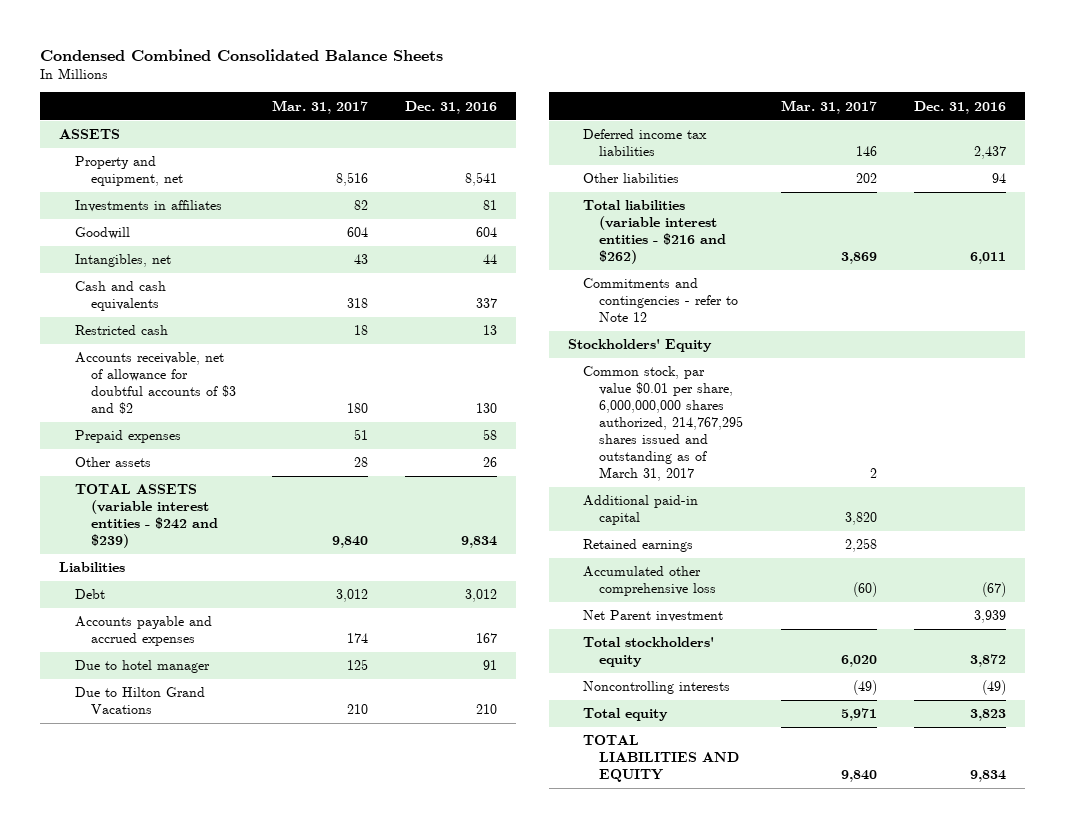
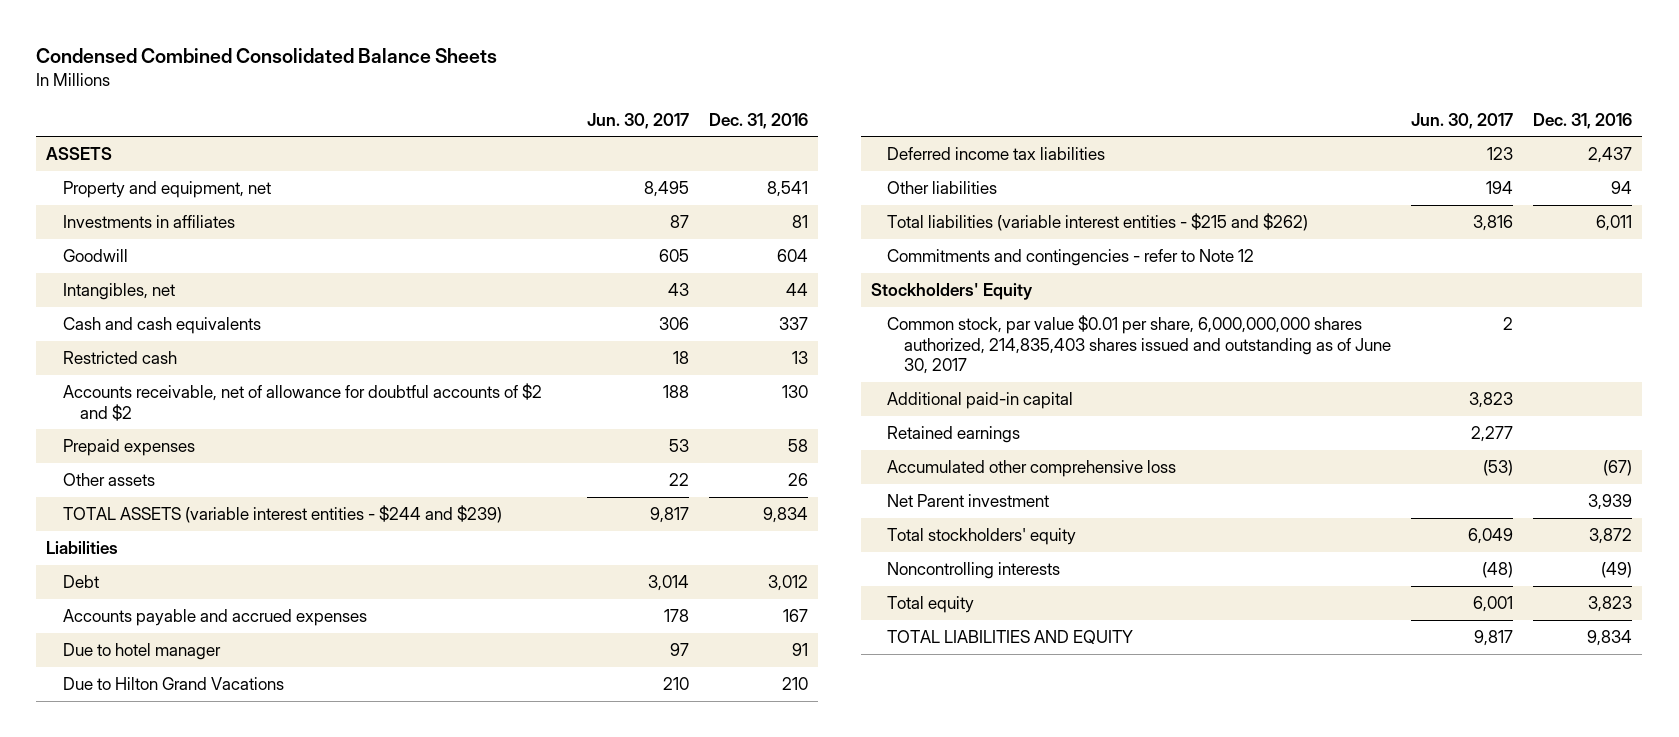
- | Mar. 31, 2017 | Dec. 31, 2016
+ | Jun. 30, 2017 | Dec. 31, 2016
- Accounts receivable, net of allowance for doubtful accounts of $3 and $2 | 180 | 130
+ Accounts receivable, net of allowance for doubtful accounts of $2 and $2 | 188 | 130
- TOTAL ASSETS (variable interest entities - $242 and $239) | 9,840 | 9,834
+ TOTAL ASSETS (variable interest entities - $244 and $239) | 9,817 | 9,834
- Total liabilities (variable interest entities - $216 and $262) | 3,869 | 6,011
+ Total liabilities (variable interest entities - $215 and $262) | 3,816 | 6,011
- Common stock, par value $0.01 per share, 6,000,000,000 shares authorized, 214,767,295 shares issued and outstanding as of March 31, 2017 | 2 |
+ Common stock, par value $0.01 per share, 6,000,000,000 shares authorized, 214,835,403 shares issued and outstanding as of June 30, 2017 | 2 |

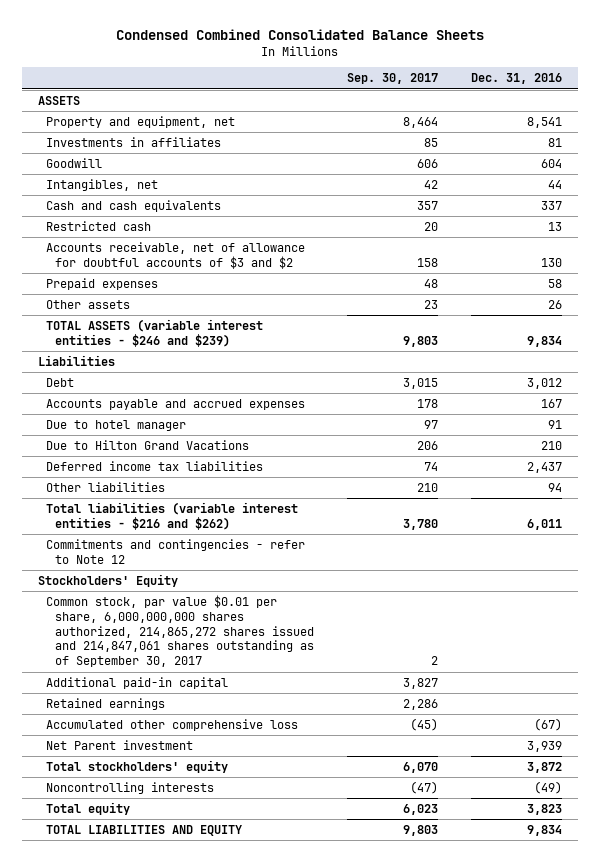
- | Jun. 30, 2017 | Dec. 31, 2016
+ | Sep. 30, 2017 | Dec. 31, 2016
- Accounts receivable, net of allowance for doubtful accounts of $2 and $2 | 188 | 130
+ Accounts receivable, net of allowance for doubtful accounts of $3 and $2 | 158 | 130
- TOTAL ASSETS (variable interest entities - $244 and $239) | 9,817 | 9,834
+ TOTAL ASSETS (variable interest entities - $246 and $239) | 9,803 | 9,834
- Total liabilities (variable interest entities - $215 and $262) | 3,816 | 6,011
+ Total liabilities (variable interest entities - $216 and $262) | 3,780 | 6,011
- Common stock, par value $0.01 per share, 6,000,000,000 shares authorized, 214,835,403 shares issued and outstanding as of June 30, 2017 | 2 |
+ Common stock, par value $0.01 per share, 6,000,000,000 shares authorized, 214,865,272 shares issued and 214,847,061 shares outstanding as of September 30, 2017 | 2 |

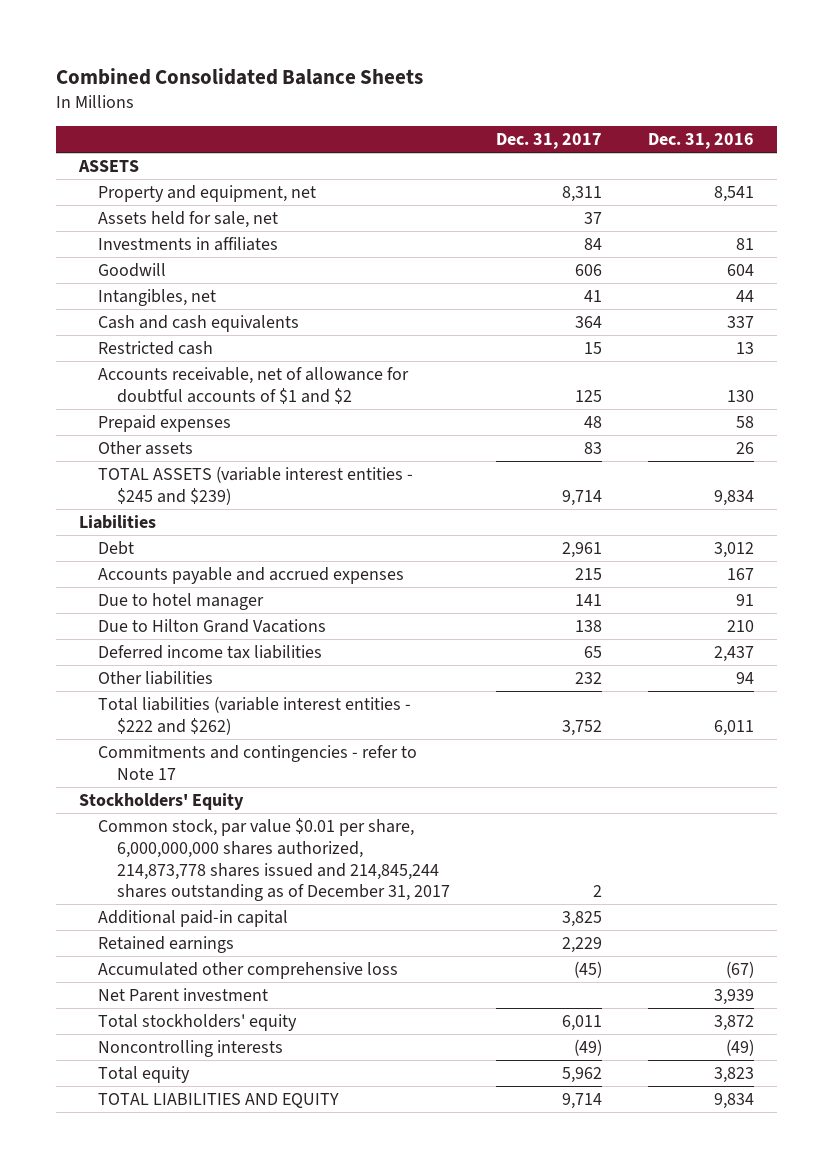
- Condensed Combined Consolidated Balance Sheets
+ Combined Consolidated Balance Sheets
- | Sep. 30, 2017 | Dec. 31, 2016
+ | Dec. 31, 2017 | Dec. 31, 2016
+ Assets held for sale, net | 37 |
- Accounts receivable, net of allowance for doubtful accounts of $3 and $2 | 158 | 130
+ Accounts receivable, net of allowance for doubtful accounts of $1 and $2 | 125 | 130
- TOTAL ASSETS (variable interest entities - $246 and $239) | 9,803 | 9,834
+ TOTAL ASSETS (variable interest entities - $245 and $239) | 9,714 | 9,834
- Total liabilities (variable interest entities - $216 and $262) | 3,780 | 6,011
- Commitments and contingencies - refer to Note 12
+ Total liabilities (variable interest entities - $222 and $262) | 3,752 | 6,011
+ Commitments and contingencies - refer to Note 17
- Common stock, par value $0.01 per share, 6,000,000,000 shares authorized, 214,865,272 shares issued and 214,847,061 shares outstanding as of September 30, 2017 | 2 |
+ Common stock, par value $0.01 per share, 6,000,000,000 shares authorized, 214,873,778 shares issued and 214,845,244 shares outstanding as of December 31, 2017 | 2 |

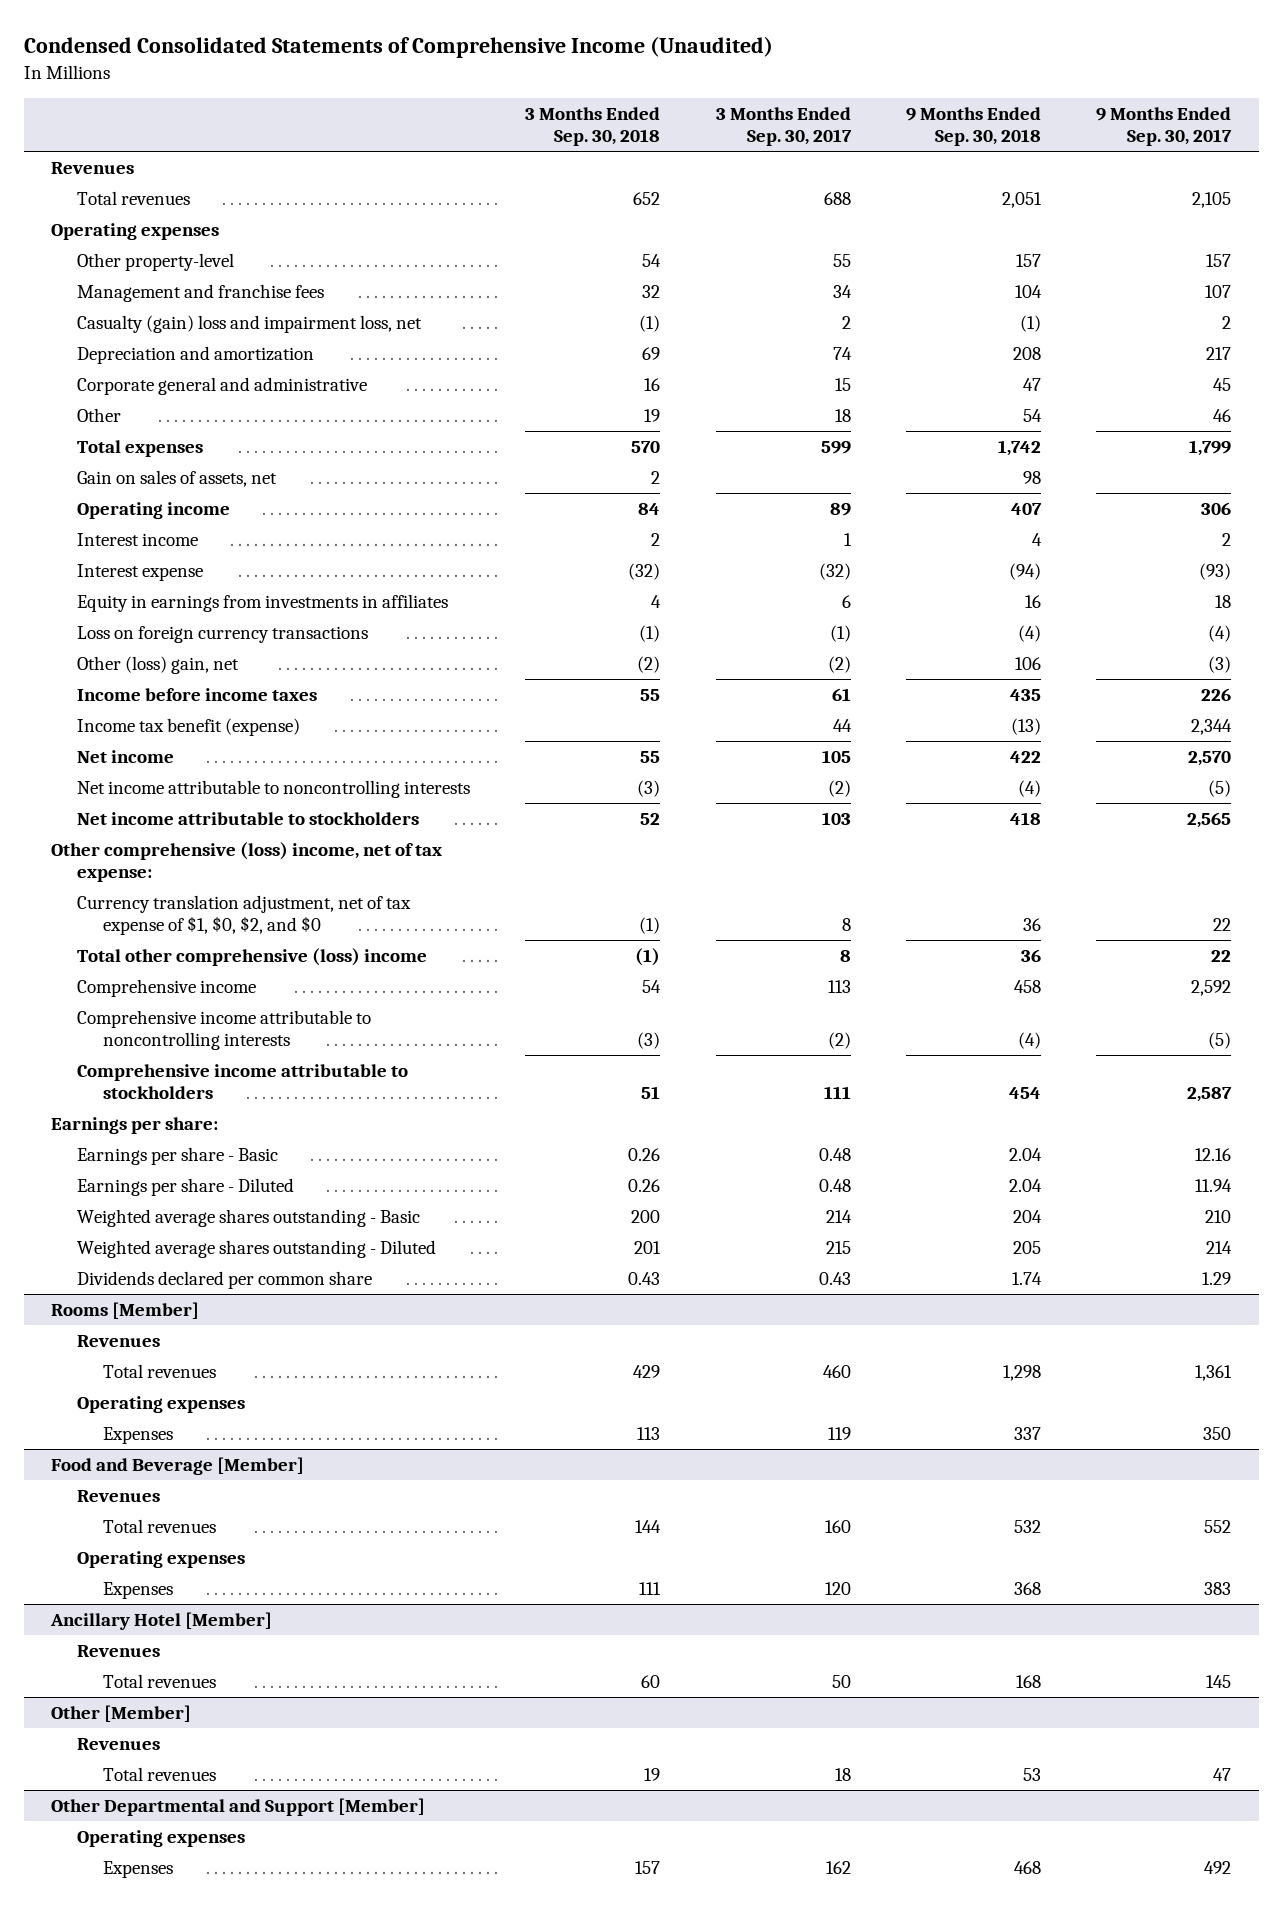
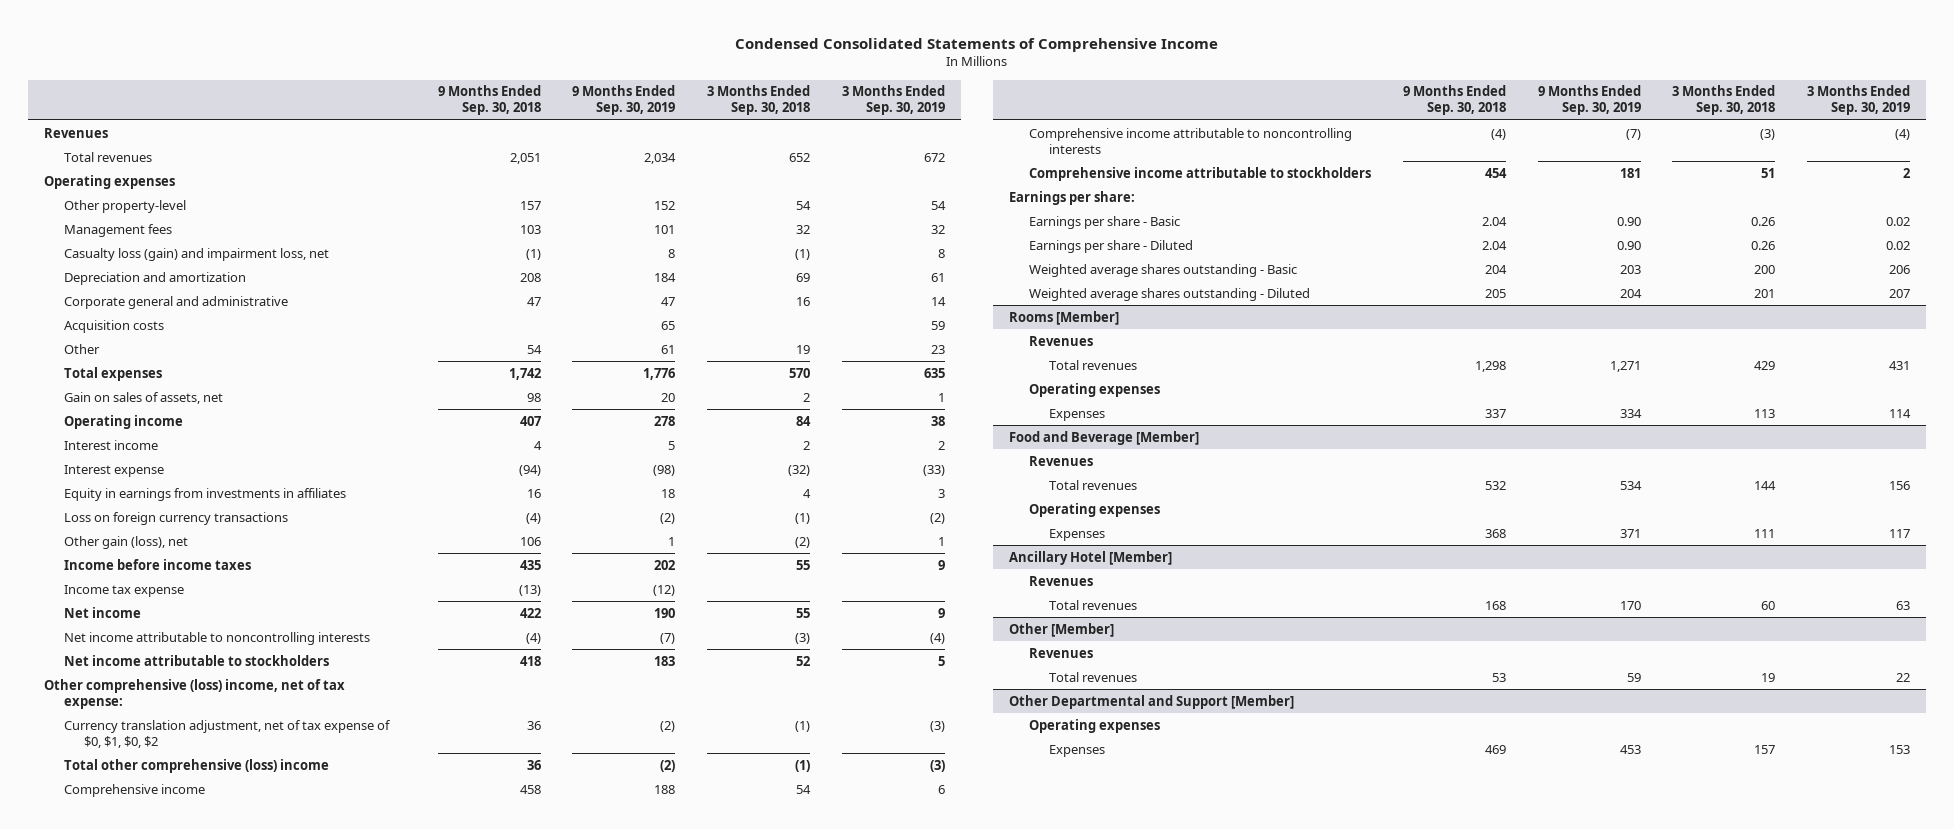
- Condensed Consolidated Statements of Comprehensive Income (Unaudited)
+ Condensed Consolidated Statements of Comprehensive Income
- | 3 Months Ended Sep. 30, 2018 | 3 Months Ended Sep. 30, 2017 | 9 Months Ended Sep. 30, 2018 | 9 Months Ended Sep. 30, 2017
+ | 9 Months Ended Sep. 30, 2018 | 9 Months Ended Sep. 30, 2019 | 3 Months Ended Sep. 30, 2018 | 3 Months Ended Sep. 30, 2019
- Management and franchise fees | 32 | 34 | 104 | 107
- Casualty (gain) loss and impairment loss, net | (1) | 2 | (1) | 2
+ Management fees | 103 | 101 | 32 | 32
+ Casualty loss (gain) and impairment loss, net | (1) | 8 | (1) | 8
+ Acquisition costs | | 65 | | 59
- Other (loss) gain, net | (2) | (2) | 106 | (3)
+ Other gain (loss), net | 106 | 1 | (2) | 1
- Income tax benefit (expense) | | 44 | (13) | 2,344
+ Income tax expense | (13) | (12) | |
- Currency translation adjustment, net of tax expense of $1, $0, $2, and $0 | (1) | 8 | 36 | 22
+ Currency translation adjustment, net of tax expense of $0, $1, $0, $2 | 36 | (2) | (1) | (3)
- Dividends declared per common share | 0.43 | 0.43 | 1.74 | 1.29
@ Other Departmental and Support [Member]
- Expenses | 157 | 162 | 468 | 492
+ Expenses | 469 | 453 | 157 | 153

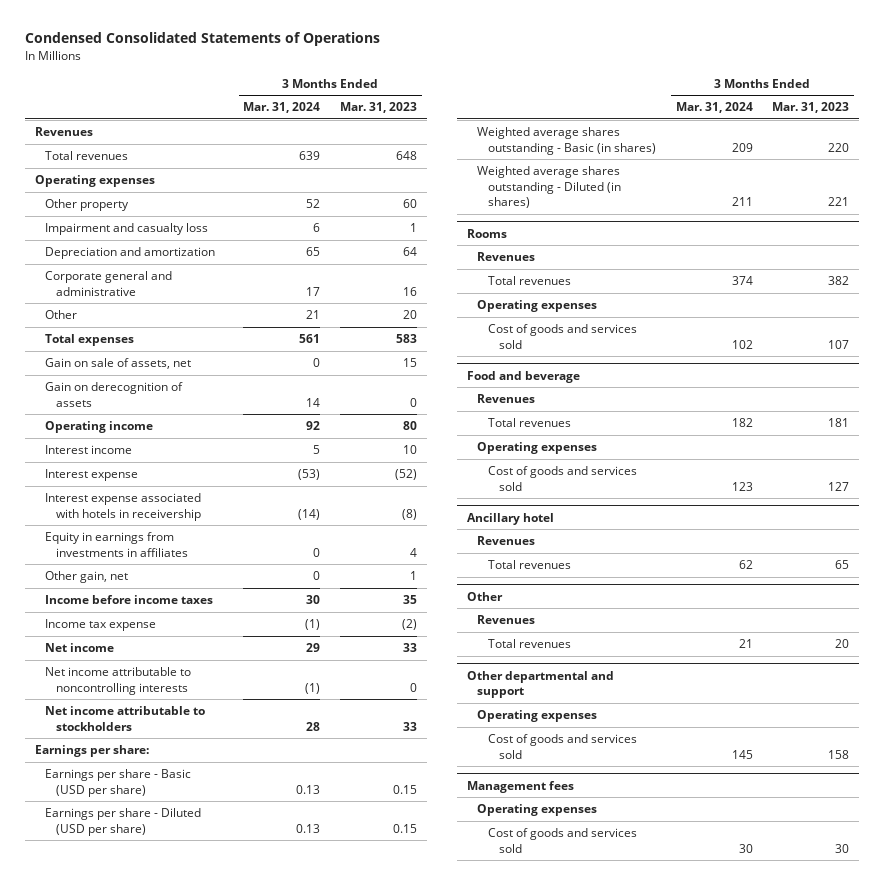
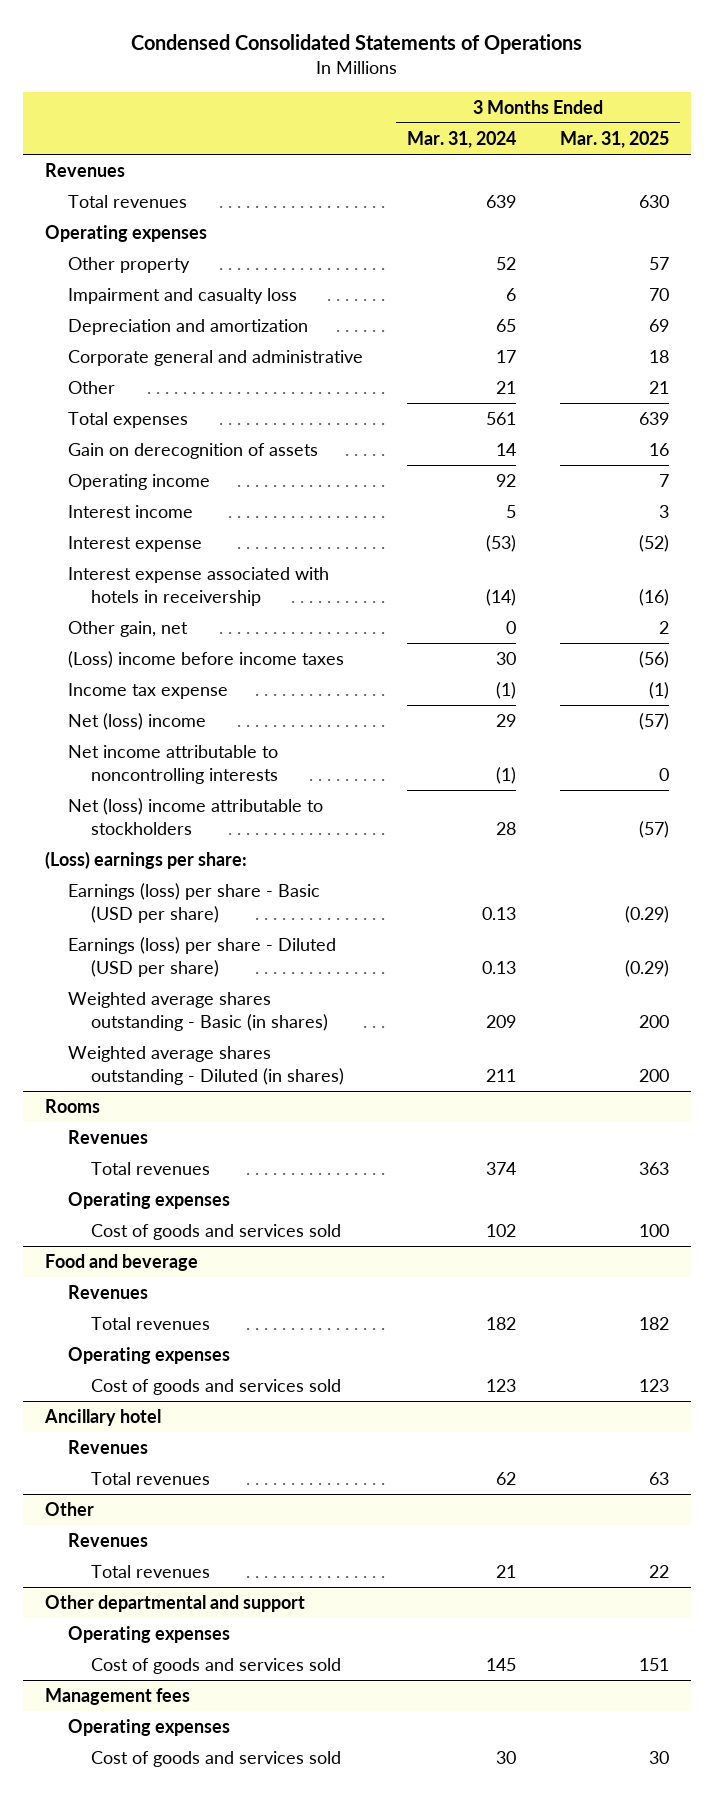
- | 3 Months Ended Mar. 31, 2024 | 3 Months Ended Mar. 31, 2023
+ | 3 Months Ended Mar. 31, 2024 | 3 Months Ended Mar. 31, 2025
- Gain on sale of assets, net | 0 | 15
- Equity in earnings from investments in affiliates | 0 | 4
- Income before income taxes | 30 | 35
+ (Loss) income before income taxes | 30 | (56)
- Net income | 29 | 33
+ Net (loss) income | 29 | (57)
- Net income attributable to stockholders | 28 | 33
- Earnings per share:
- Earnings per share - Basic (USD per share) | 0.13 | 0.15
- Earnings per share - Diluted (USD per share) | 0.13 | 0.15
+ Net (loss) income attributable to stockholders | 28 | (57)
+ (Loss) earnings per share:
+ Earnings (loss) per share - Basic (USD per share) | 0.13 | (0.29)
+ Earnings (loss) per share - Diluted (USD per share) | 0.13 | (0.29)

